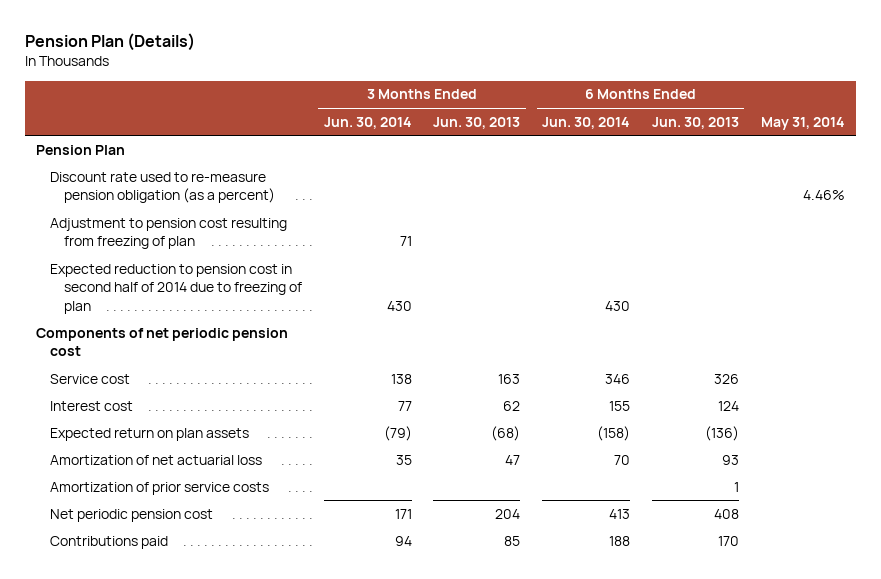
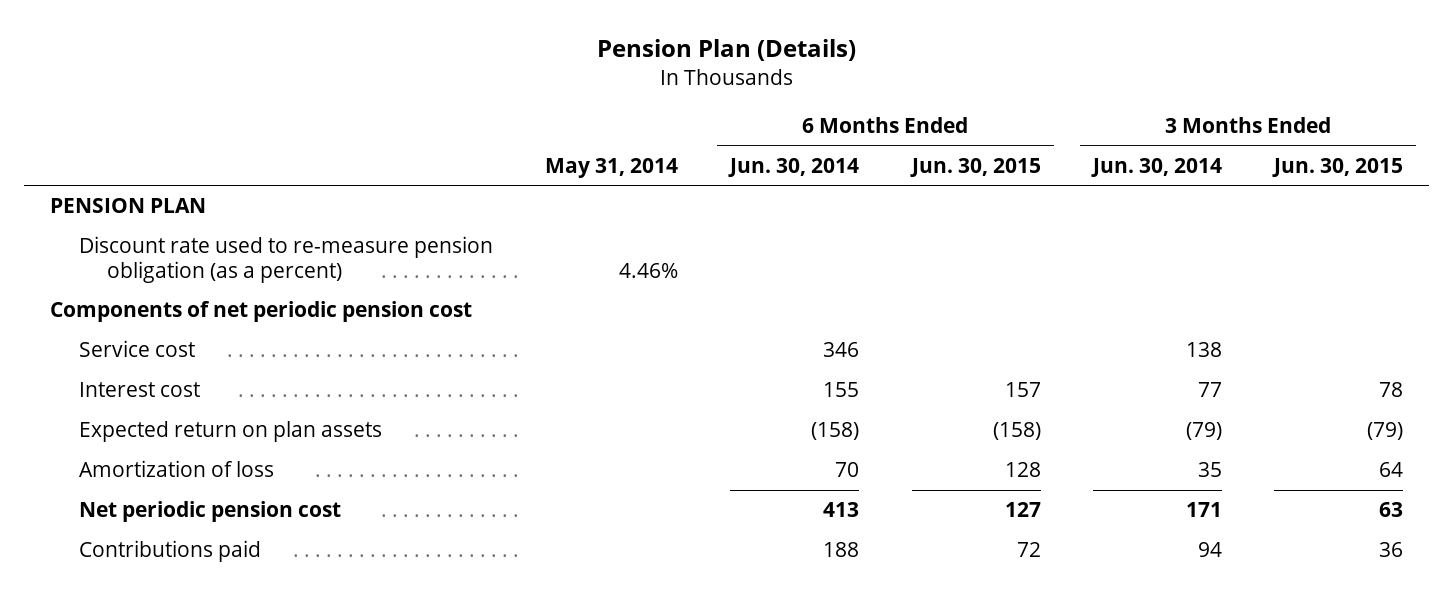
- | 3 Months Ended Jun. 30, 2014 | 3 Months Ended Jun. 30, 2013 | 6 Months Ended Jun. 30, 2014 | 6 Months Ended Jun. 30, 2013 | May 31, 2014
+ | May 31, 2014 | 6 Months Ended Jun. 30, 2014 | 6 Months Ended Jun. 30, 2015 | 3 Months Ended Jun. 30, 2014 | 3 Months Ended Jun. 30, 2015
- Pension Plan
+ PENSION PLAN
- Adjustment to pension cost resulting from freezing of plan | 71 | | | |
- Expected reduction to pension cost in second half of 2014 due to freezing of plan | 430 | | 430 | |
- Amortization of net actuarial loss | 35 | 47 | 70 | 93 |
- Amortization of prior service costs | | | | 1 |
+ Amortization of loss | | 70 | 128 | 35 | 64

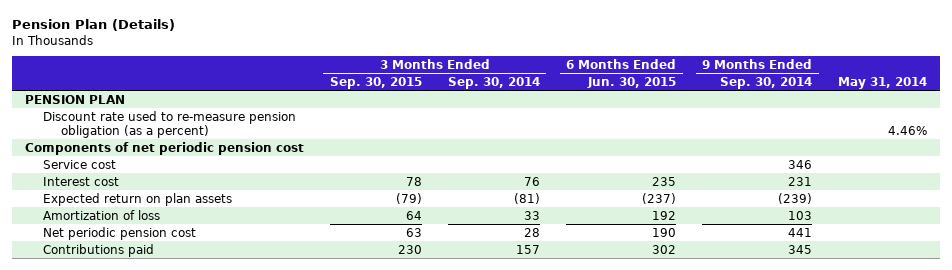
- | May 31, 2014 | 6 Months Ended Jun. 30, 2014 | 6 Months Ended Jun. 30, 2015 | 3 Months Ended Jun. 30, 2014 | 3 Months Ended Jun. 30, 2015
+ | 3 Months Ended Sep. 30, 2015 | 3 Months Ended Sep. 30, 2014 | 6 Months Ended Jun. 30, 2015 | 9 Months Ended Sep. 30, 2014 | May 31, 2014
- Interest cost | | 155 | 157 | 77 | 78
- Expected return on plan assets | | (158) | (158) | (79) | (79)
- Amortization of loss | | 70 | 128 | 35 | 64
- Net periodic pension cost | | 413 | 127 | 171 | 63
- Contributions paid | | 188 | 72 | 94 | 36
+ Interest cost | 78 | 76 | 235 | 231 |
+ Expected return on plan assets | (79) | (81) | (237) | (239) |
+ Amortization of loss | 64 | 33 | 192 | 103 |
+ Net periodic pension cost | 63 | 28 | 190 | 441 |
+ Contributions paid | 230 | 157 | 302 | 345 |

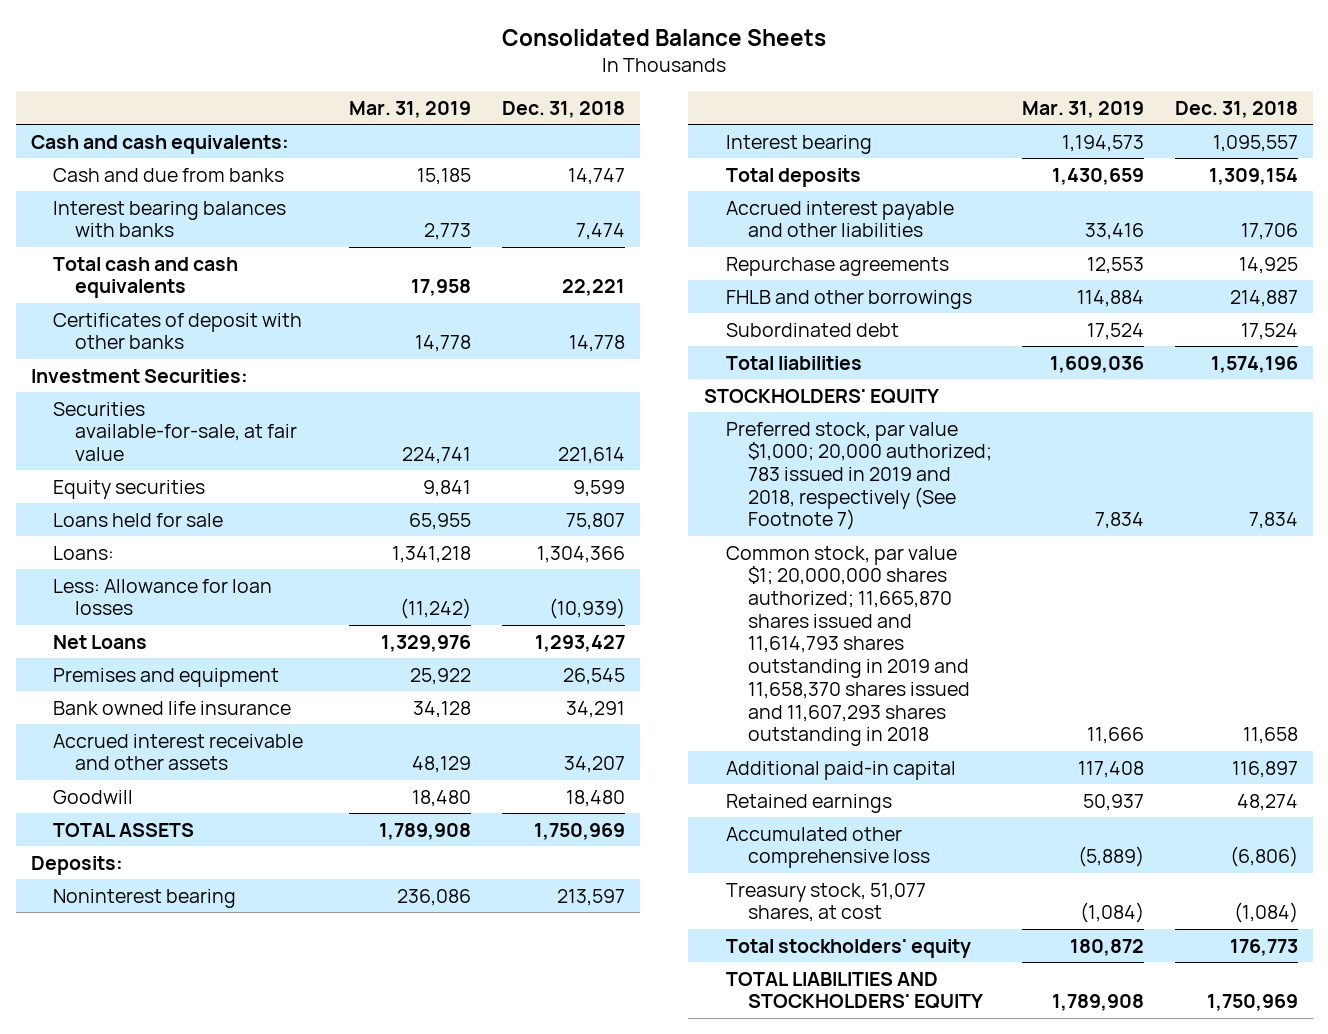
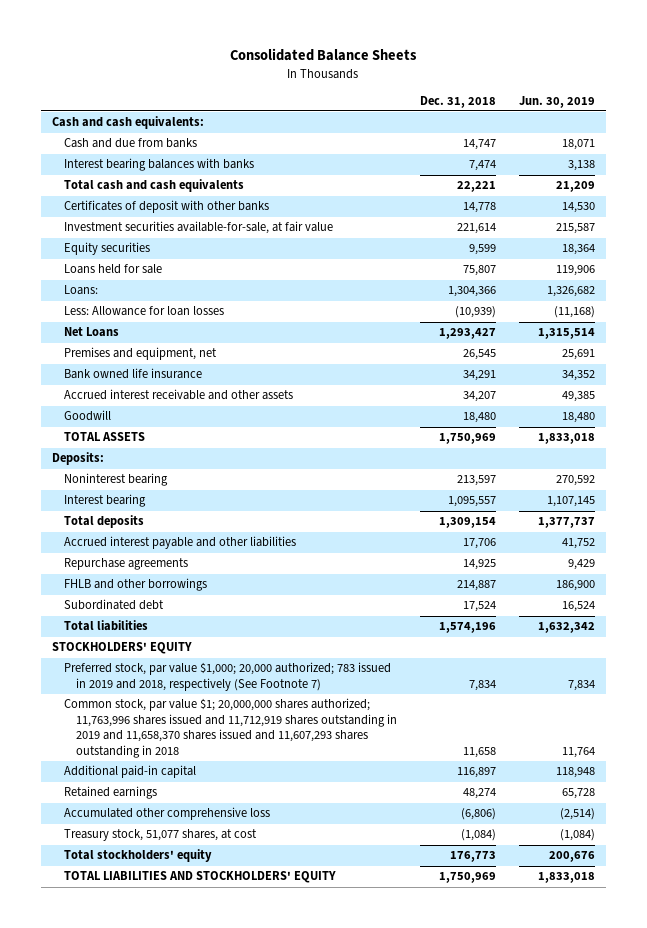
- | Mar. 31, 2019 | Dec. 31, 2018
+ | Dec. 31, 2018 | Jun. 30, 2019
- Investment Securities:
- Securities available-for-sale, at fair value | 224,741 | 221,614
+ Investment securities available-for-sale, at fair value | 221,614 | 215,587
- Premises and equipment | 25,922 | 26,545
+ Premises and equipment, net | 26,545 | 25,691
- Common stock, par value $1; 20,000,000 shares authorized; 11,665,870 shares issued and 11,614,793 shares outstanding in 2019 and 11,658,370 shares issued and 11,607,293 shares outstanding in 2018 | 11,666 | 11,658
+ Common stock, par value $1; 20,000,000 shares authorized; 11,763,996 shares issued and 11,712,919 shares outstanding in 2019 and 11,658,370 shares issued and 11,607,293 shares outstanding in 2018 | 11,658 | 11,764

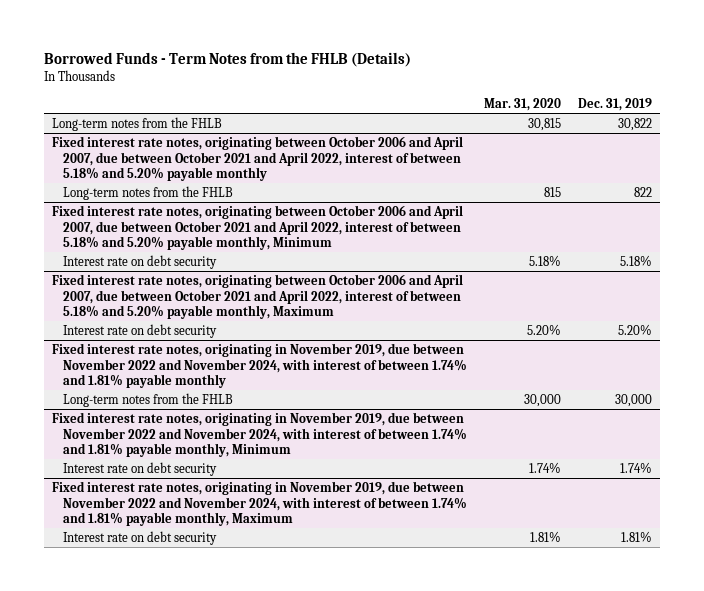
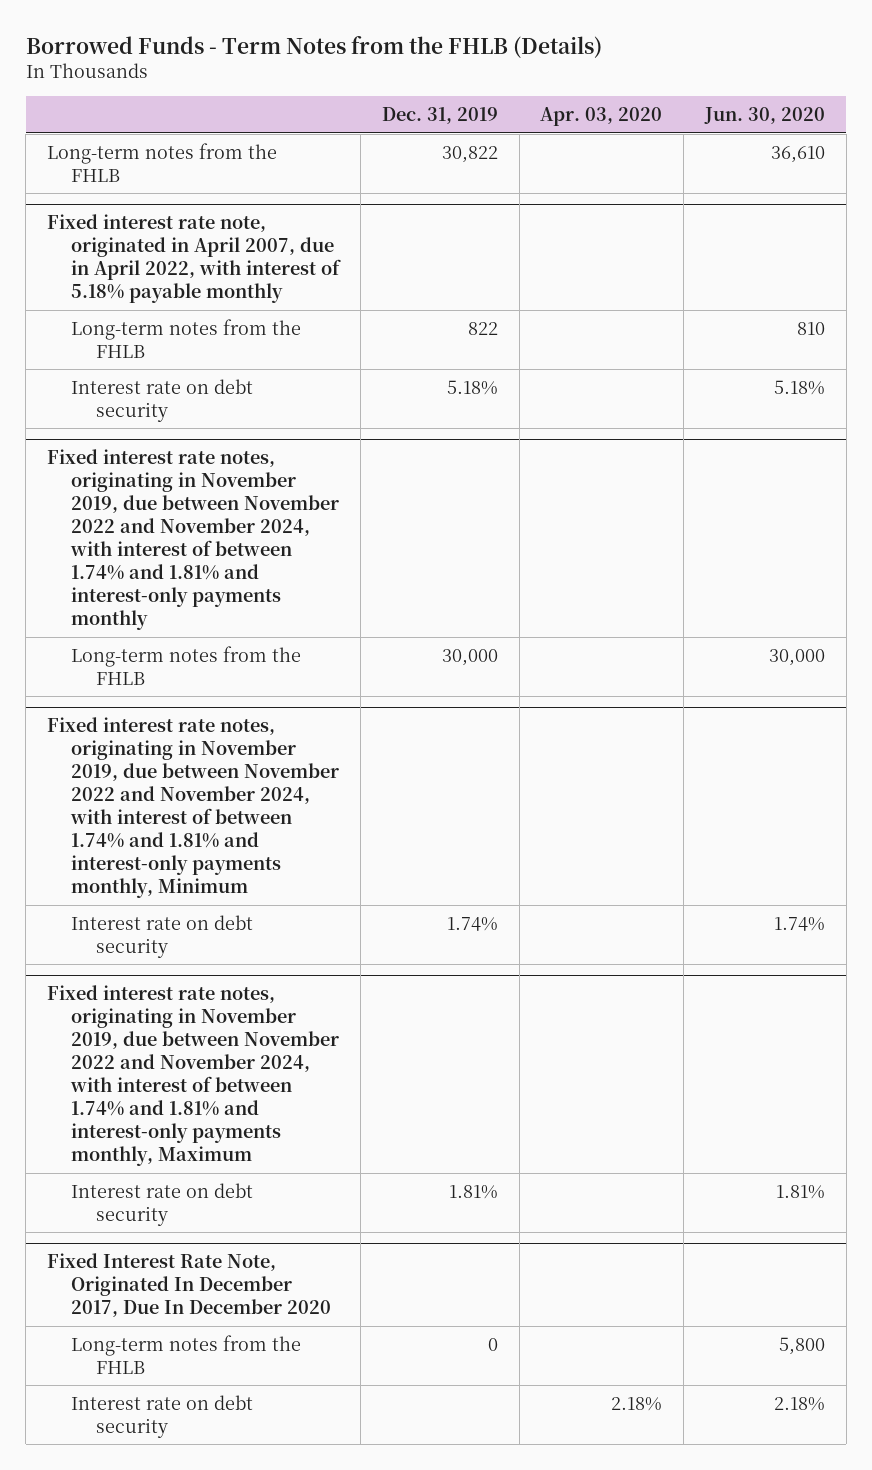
- | Mar. 31, 2020 | Dec. 31, 2019
+ | Dec. 31, 2019 | Apr. 03, 2020 | Jun. 30, 2020
- Fixed interest rate notes, originating between October 2006 and April 2007, due between October 2021 and April 2022, interest of between 5.18% and 5.20% payable monthly
+ Fixed interest rate note, originated in April 2007, due in April 2022, with interest of 5.18% payable monthly
- Fixed interest rate notes, originating between October 2006 and April 2007, due between October 2021 and April 2022, interest of between 5.18% and 5.20% payable monthly, Minimum
- Fixed interest rate notes, originating between October 2006 and April 2007, due between October 2021 and April 2022, interest of between 5.18% and 5.20% payable monthly, Maximum
- Interest rate on debt security | 5.20% | 5.20%
- Fixed interest rate notes, originating in November 2019, due between November 2022 and November 2024, with interest of between 1.74% and 1.81% payable monthly
+ Fixed interest rate notes, originating in November 2019, due between November 2022 and November 2024, with interest of between 1.74% and 1.81% and interest-only payments monthly
- Fixed interest rate notes, originating in November 2019, due between November 2022 and November 2024, with interest of between 1.74% and 1.81% payable monthly, Minimum
+ Fixed interest rate notes, originating in November 2019, due between November 2022 and November 2024, with interest of between 1.74% and 1.81% and interest-only payments monthly, Minimum
- Fixed interest rate notes, originating in November 2019, due between November 2022 and November 2024, with interest of between 1.74% and 1.81% payable monthly, Maximum
+ Fixed interest rate notes, originating in November 2019, due between November 2022 and November 2024, with interest of between 1.74% and 1.81% and interest-only payments monthly, Maximum
+ Fixed Interest Rate Note, Originated In December 2017, Due In December 2020
+ Long-term notes from the FHLB | 0 | | 5,800
+ Interest rate on debt security | | 2.18% | 2.18%

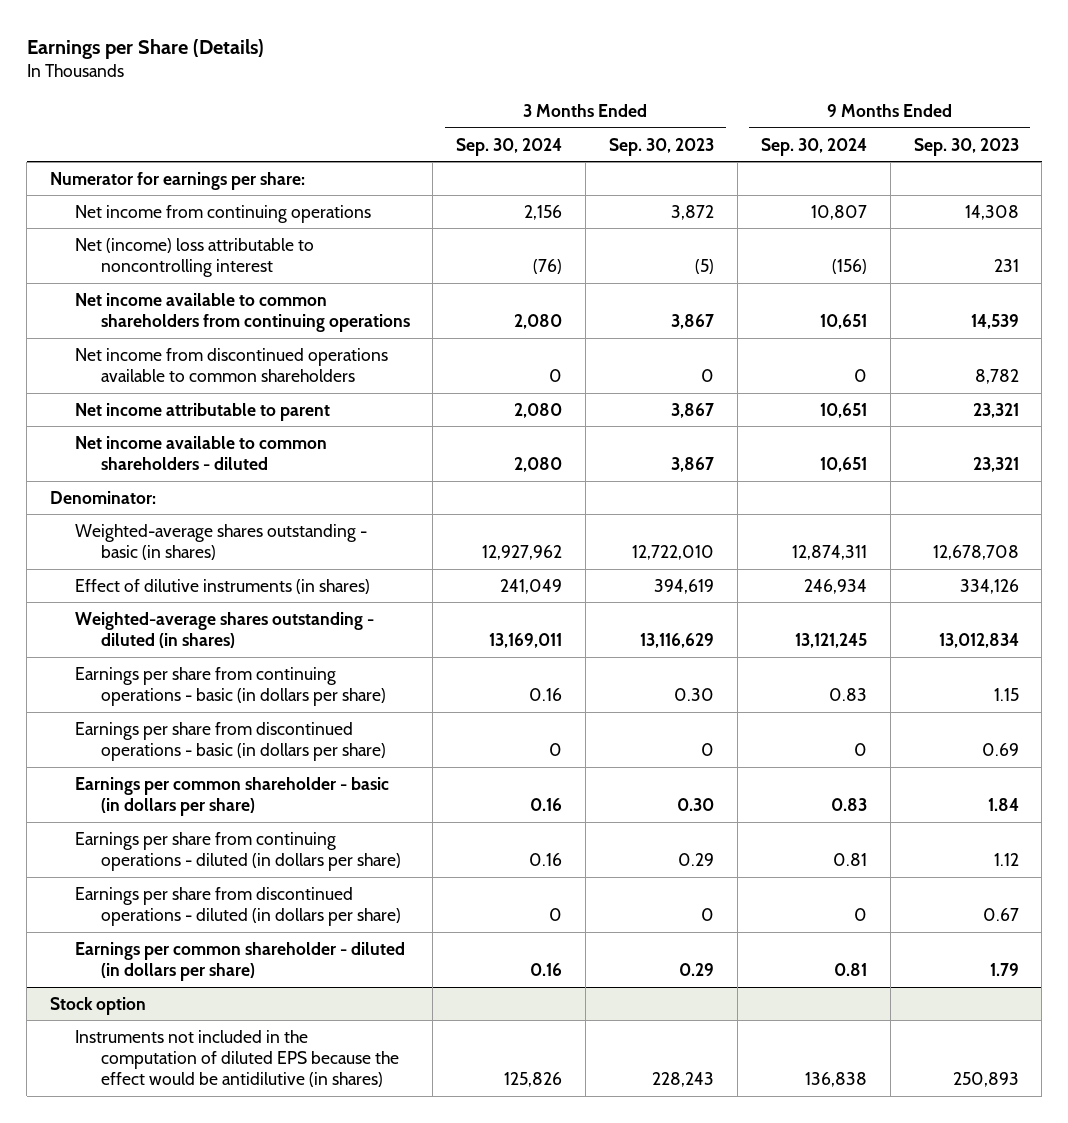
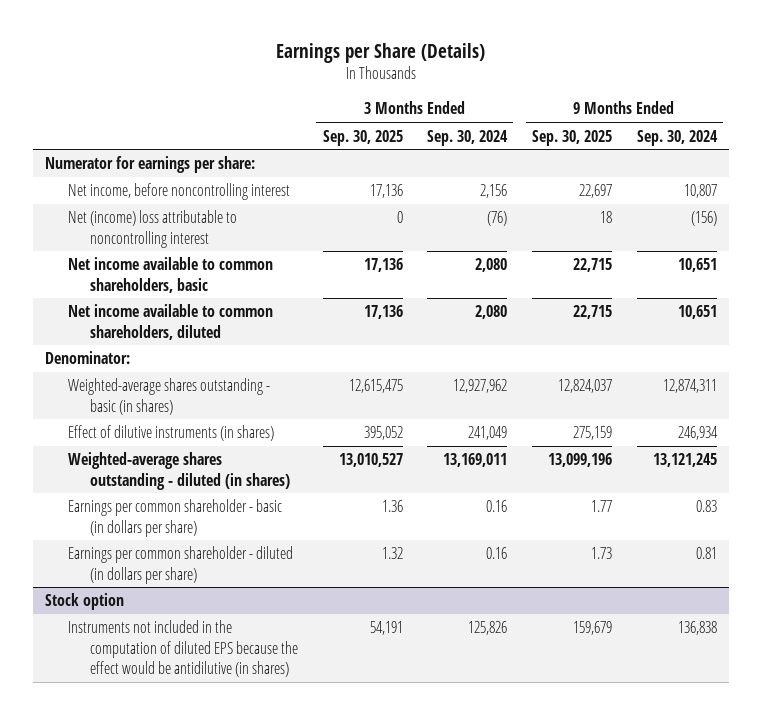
- | 3 Months Ended Sep. 30, 2024 | 3 Months Ended Sep. 30, 2023 | 9 Months Ended Sep. 30, 2024 | 9 Months Ended Sep. 30, 2023
+ | 3 Months Ended Sep. 30, 2025 | 3 Months Ended Sep. 30, 2024 | 9 Months Ended Sep. 30, 2025 | 9 Months Ended Sep. 30, 2024
- Net income from continuing operations | 2,156 | 3,872 | 10,807 | 14,308
+ Net income, before noncontrolling interest | 17,136 | 2,156 | 22,697 | 10,807
- Net income available to common shareholders from continuing operations | 2,080 | 3,867 | 10,651 | 14,539
- Net income from discontinued operations available to common shareholders | 0 | 0 | 0 | 8,782
- Net income attributable to parent | 2,080 | 3,867 | 10,651 | 23,321
- Net income available to common shareholders - diluted | 2,080 | 3,867 | 10,651 | 23,321
+ Net income available to common shareholders, basic | 17,136 | 2,080 | 22,715 | 10,651
+ Net income available to common shareholders, diluted | 17,136 | 2,080 | 22,715 | 10,651
- Earnings per share from continuing operations - basic (in dollars per share) | 0.16 | 0.30 | 0.83 | 1.15
- Earnings per share from discontinued operations - basic (in dollars per share) | 0 | 0 | 0 | 0.69
- Earnings per share from continuing operations - diluted (in dollars per share) | 0.16 | 0.29 | 0.81 | 1.12
- Earnings per share from discontinued operations - diluted (in dollars per share) | 0 | 0 | 0 | 0.67

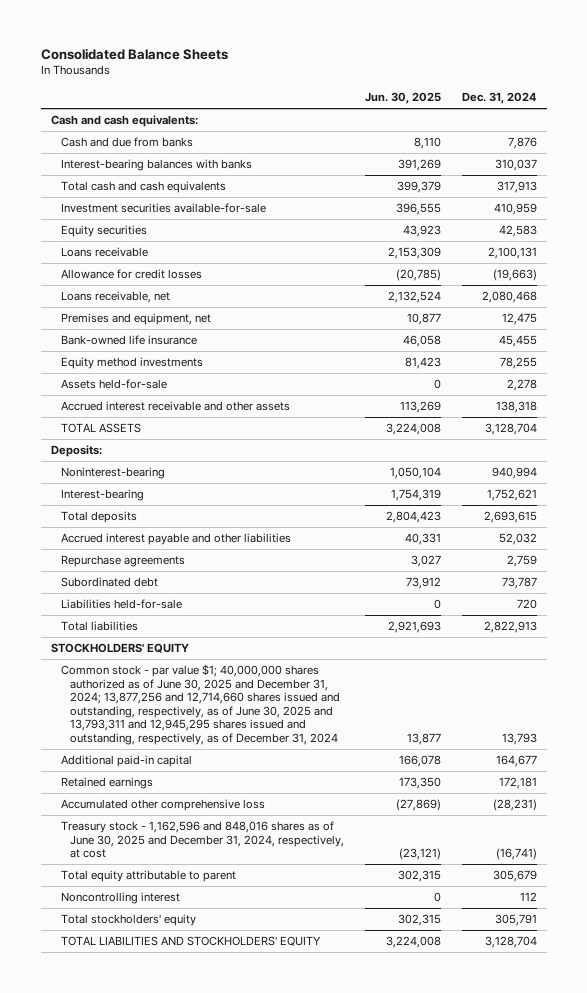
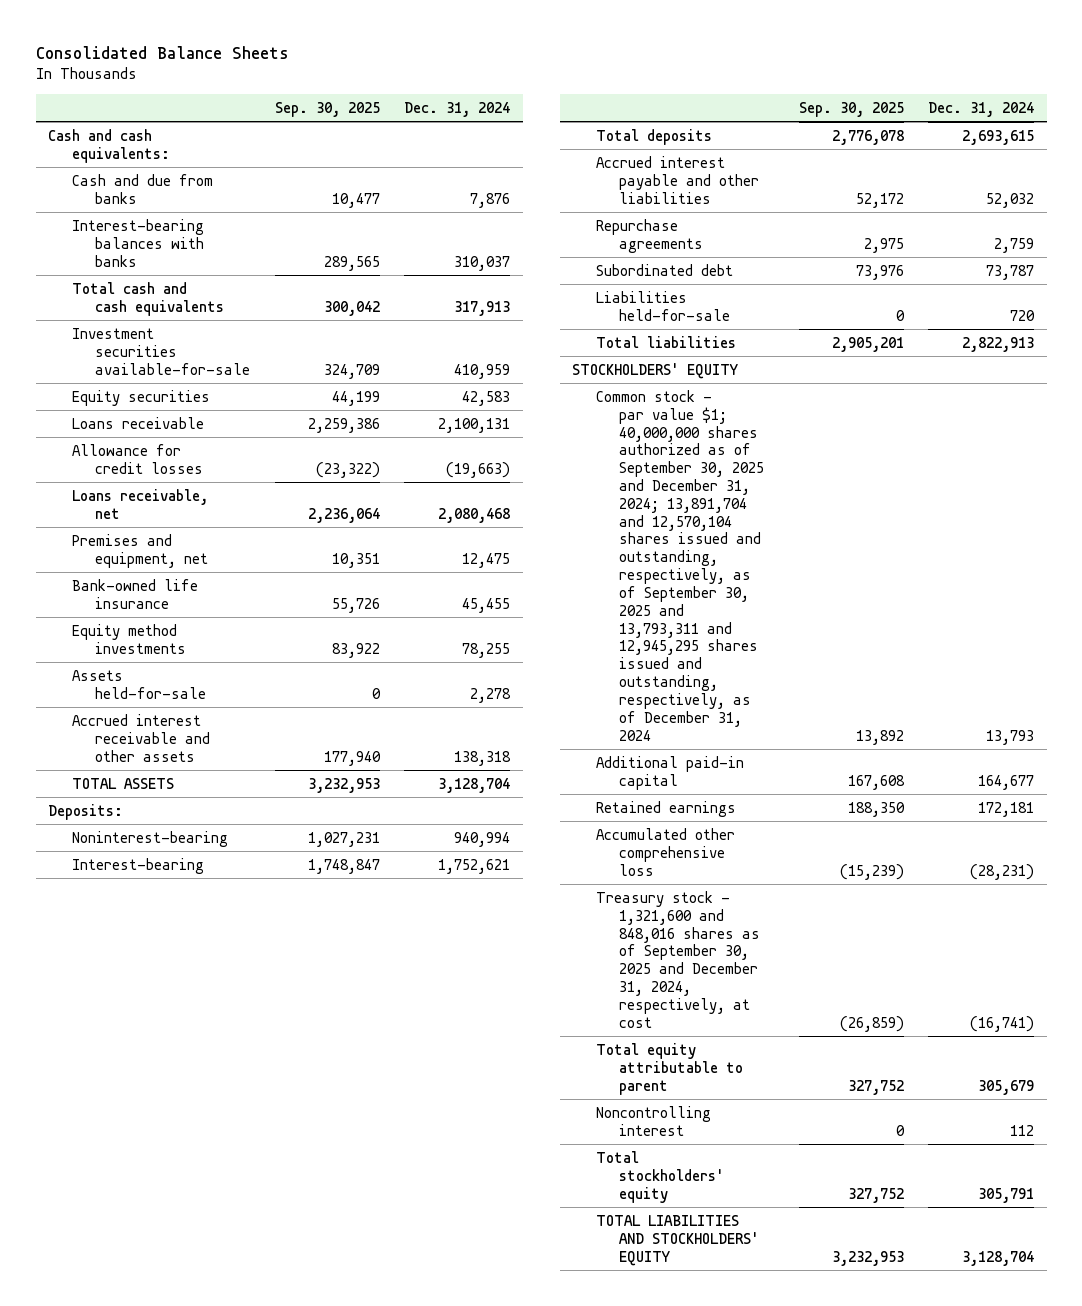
- | Jun. 30, 2025 | Dec. 31, 2024
+ | Sep. 30, 2025 | Dec. 31, 2024
- Common stock - par value $1; 40,000,000 shares authorized as of June 30, 2025 and December 31, 2024; 13,877,256 and 12,714,660 shares issued and outstanding, respectively, as of June 30, 2025 and 13,793,311 and 12,945,295 shares issued and outstanding, respectively, as of December 31, 2024 | 13,877 | 13,793
+ Common stock - par value $1; 40,000,000 shares authorized as of September 30, 2025 and December 31, 2024; 13,891,704 and 12,570,104 shares issued and outstanding, respectively, as of September 30, 2025 and 13,793,311 and 12,945,295 shares issued and outstanding, respectively, as of December 31, 2024 | 13,892 | 13,793
- Treasury stock - 1,162,596 and 848,016 shares as of June 30, 2025 and December 31, 2024, respectively, at cost | (23,121) | (16,741)
+ Treasury stock - 1,321,600 and 848,016 shares as of September 30, 2025 and December 31, 2024, respectively, at cost | (26,859) | (16,741)

